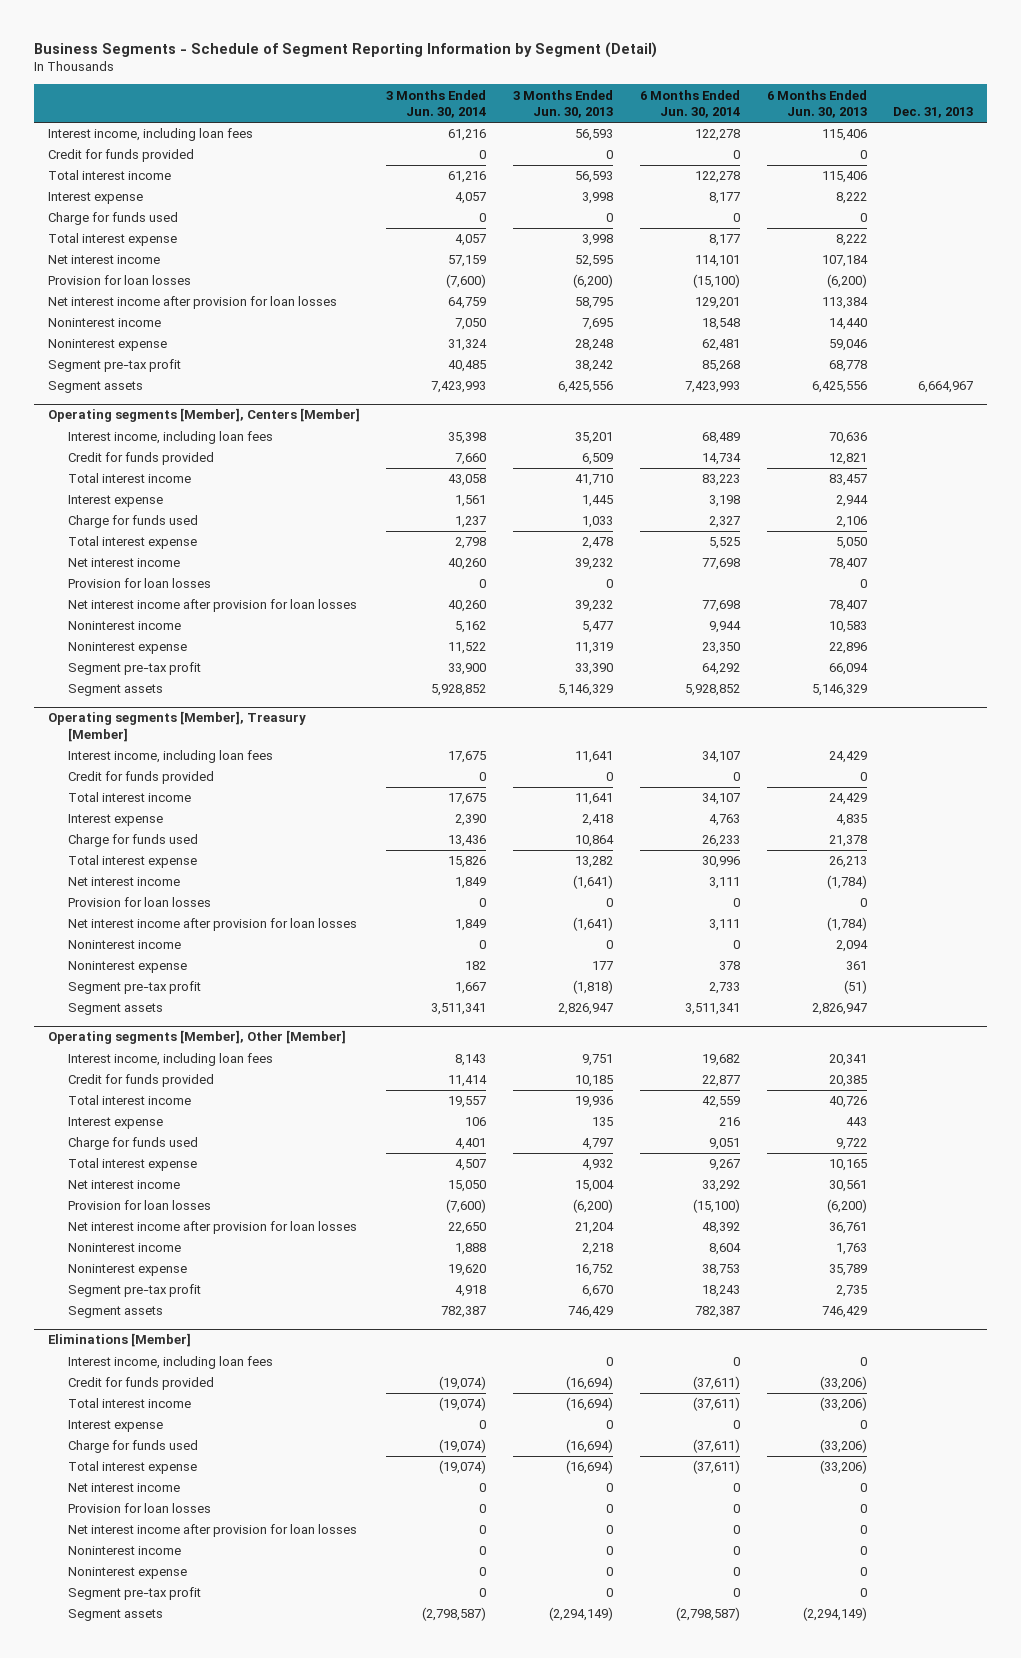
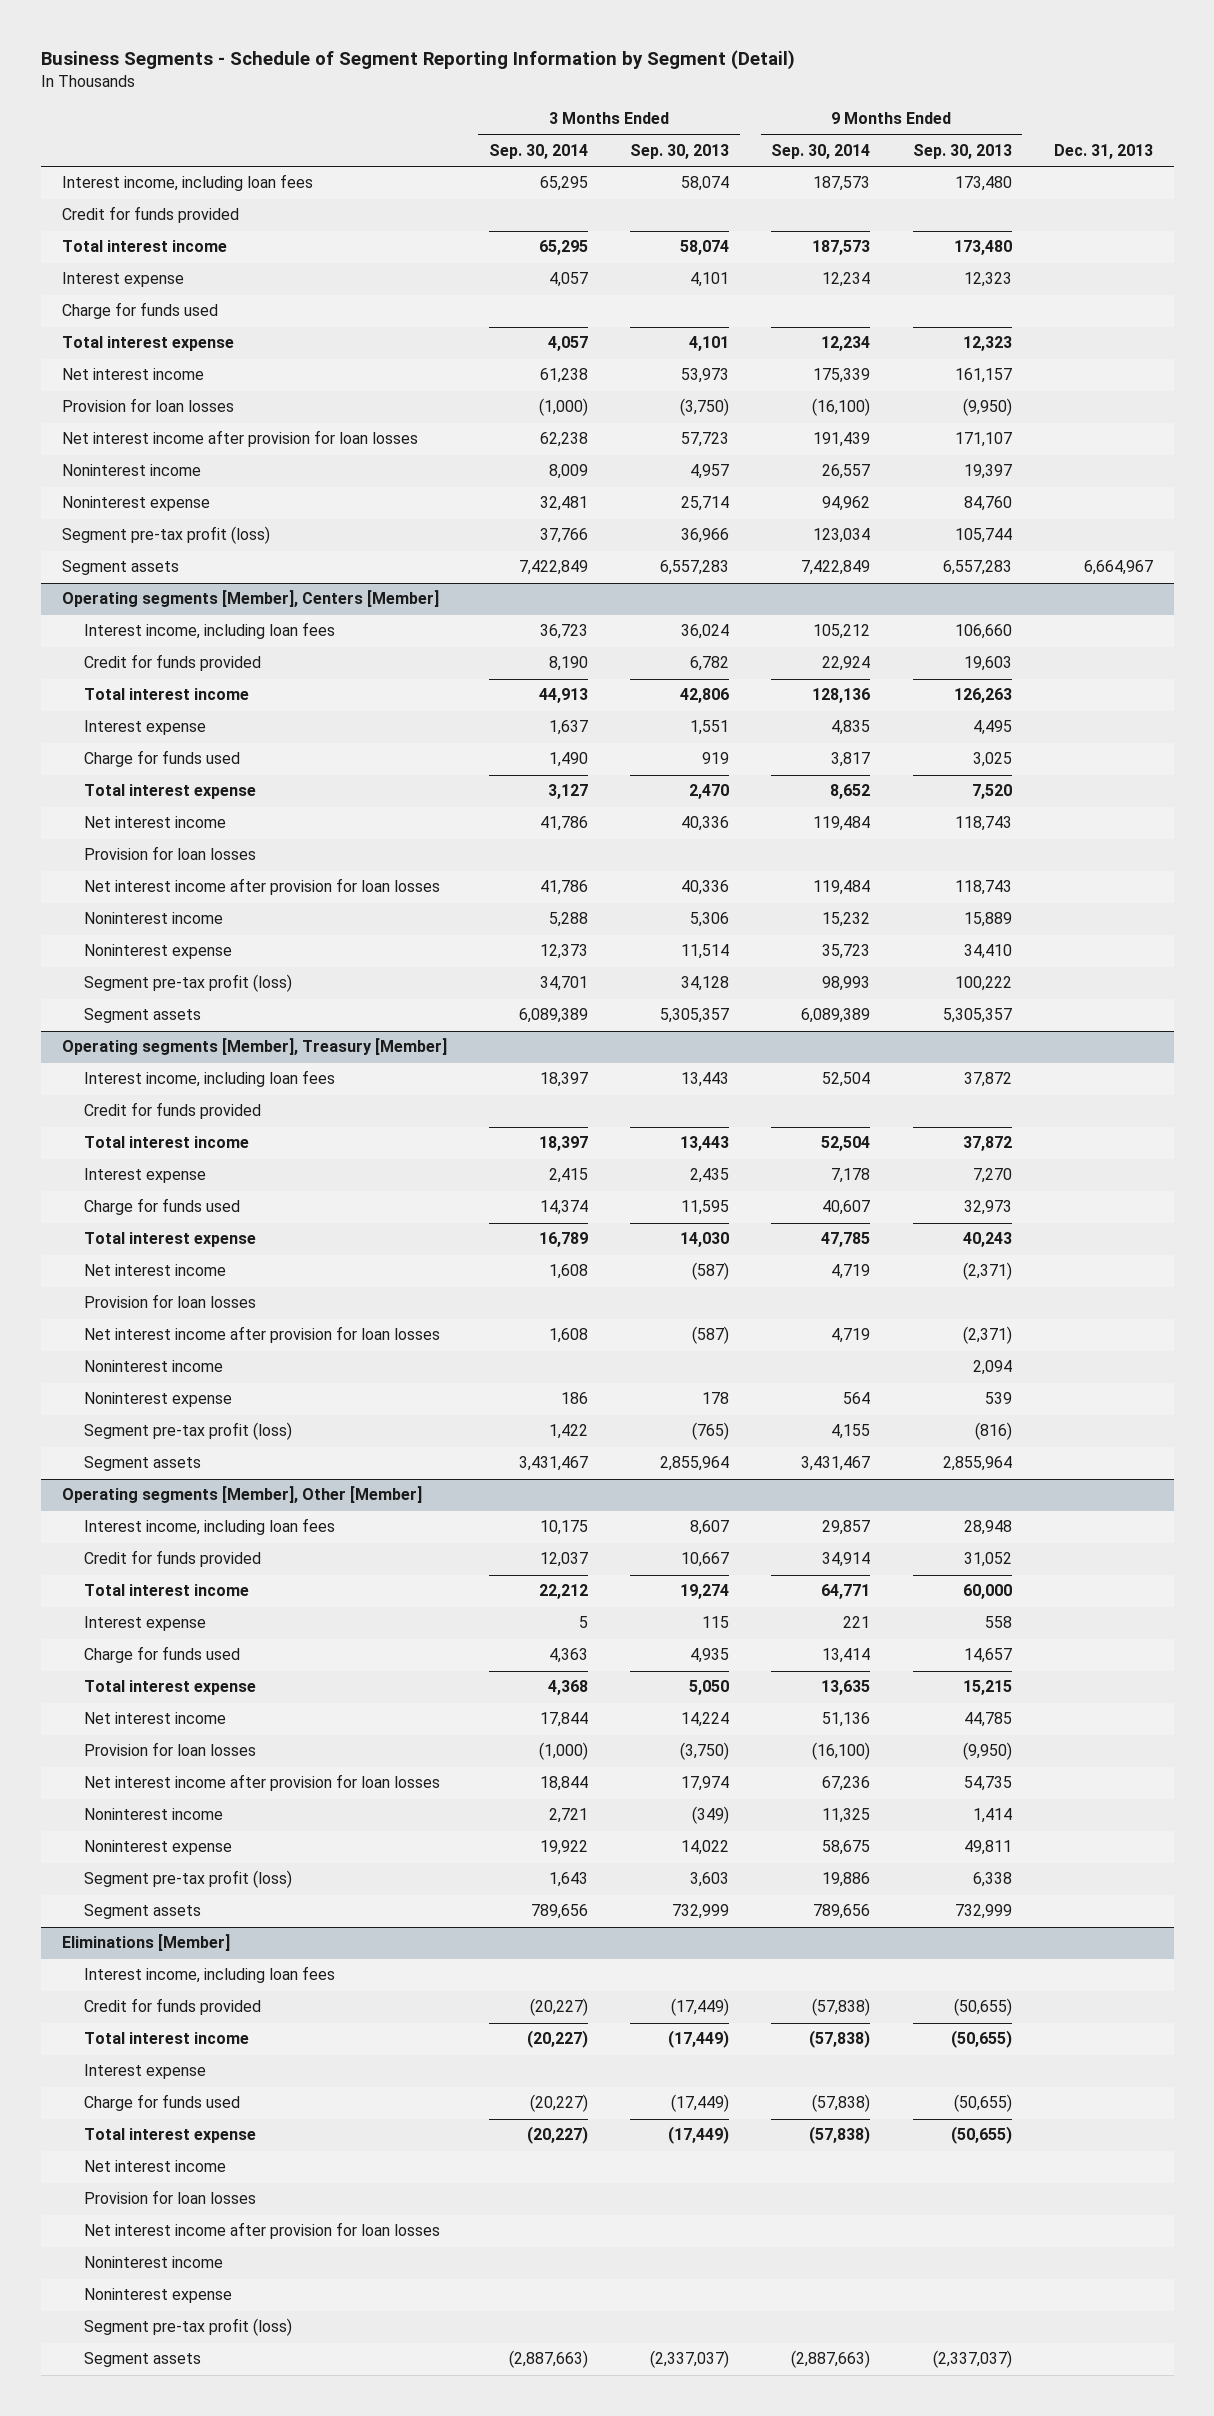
- | 3 Months Ended Jun. 30, 2014 | 3 Months Ended Jun. 30, 2013 | 6 Months Ended Jun. 30, 2014 | 6 Months Ended Jun. 30, 2013 | Dec. 31, 2013
+ | 3 Months Ended Sep. 30, 2014 | 3 Months Ended Sep. 30, 2013 | 9 Months Ended Sep. 30, 2014 | 9 Months Ended Sep. 30, 2013 | Dec. 31, 2013
- Segment pre-tax profit | 40,485 | 38,242 | 85,268 | 68,778 |
+ Segment pre-tax profit (loss) | 37,766 | 36,966 | 123,034 | 105,744 |
@ Operating segments [Member], Centers [Member]
- Segment pre-tax profit | 33,900 | 33,390 | 64,292 | 66,094 |
+ Segment pre-tax profit (loss) | 34,701 | 34,128 | 98,993 | 100,222 |
@ Operating segments [Member], Treasury [Member]
- Segment pre-tax profit | 1,667 | (1,818) | 2,733 | (51) |
+ Segment pre-tax profit (loss) | 1,422 | (765) | 4,155 | (816) |
@ Operating segments [Member], Other [Member]
- Segment pre-tax profit | 4,918 | 6,670 | 18,243 | 2,735 |
+ Segment pre-tax profit (loss) | 1,643 | 3,603 | 19,886 | 6,338 |
@ Eliminations [Member]
- Segment pre-tax profit | 0 | 0 | 0 | 0 |
+ Segment pre-tax profit (loss)

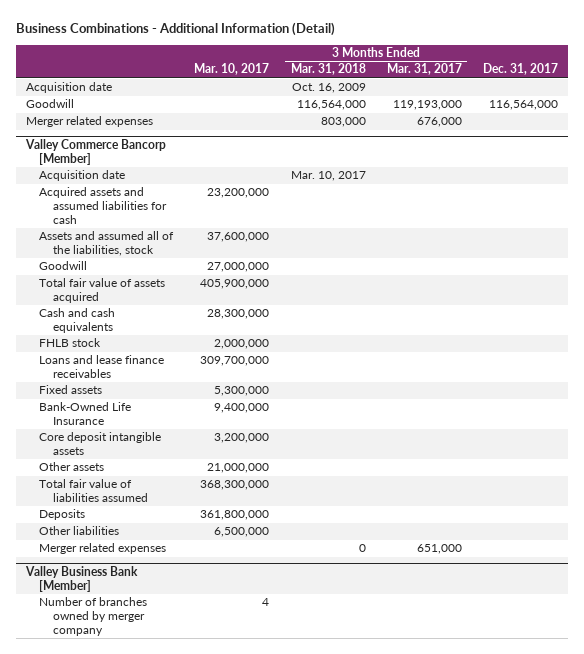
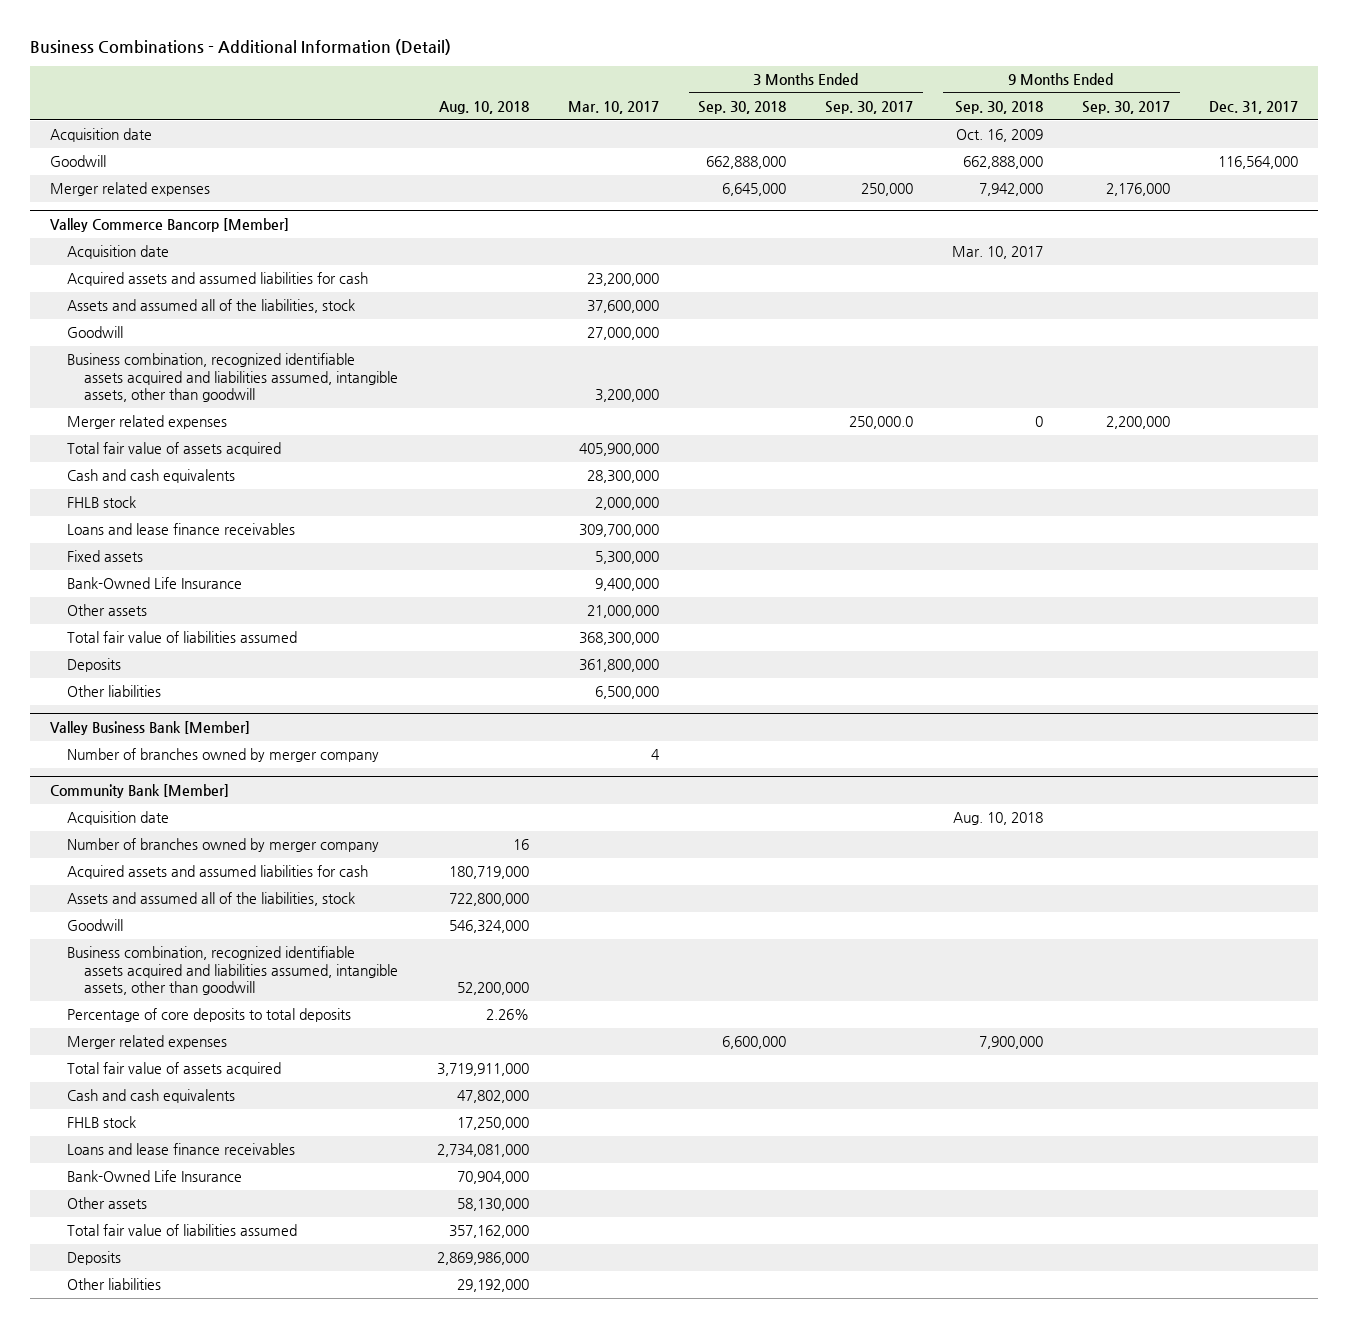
- | Mar. 10, 2017 | 3 Months Ended Mar. 31, 2018 | 3 Months Ended Mar. 31, 2017 | Dec. 31, 2017
+ | Aug. 10, 2018 | Mar. 10, 2017 | 3 Months Ended Sep. 30, 2018 | 3 Months Ended Sep. 30, 2017 | 9 Months Ended Sep. 30, 2018 | 9 Months Ended Sep. 30, 2017 | Dec. 31, 2017
@ Valley Commerce Bancorp [Member]
+ Business combination, recognized identifiable assets acquired and liabilities assumed, intangible assets, other than goodwill | | 3,200,000 | | | | |
moved up: Merger related expenses | | | | 250,000.0 | 0 | 2,200,000 |
- Core deposit intangible assets | 3,200,000 | | |
+ Community Bank [Member]
+ Acquisition date | | | | | Aug. 10, 2018 | |
+ Number of branches owned by merger company | 16 | | | | | |
+ Acquired assets and assumed liabilities for cash | 180,719,000 | | | | | |
+ Assets and assumed all of the liabilities, stock | 722,800,000 | | | | | |
+ Goodwill | 546,324,000 | | | | | |
+ Business combination, recognized identifiable assets acquired and liabilities assumed, intangible assets, other than goodwill | 52,200,000 | | | | | |
+ Percentage of core deposits to total deposits | 2.26% | | | | | |
+ Merger related expenses | | | 6,600,000 | | 7,900,000 | |
+ Total fair value of assets acquired | 3,719,911,000 | | | | | |
+ Cash and cash equivalents | 47,802,000 | | | | | |
+ FHLB stock | 17,250,000 | | | | | |
+ Loans and lease finance receivables | 2,734,081,000 | | | | | |
+ Bank-Owned Life Insurance | 70,904,000 | | | | | |
+ Other assets | 58,130,000 | | | | | |
+ Total fair value of liabilities assumed | 357,162,000 | | | | | |
+ Deposits | 2,869,986,000 | | | | | |
+ Other liabilities | 29,192,000 | | | | | |

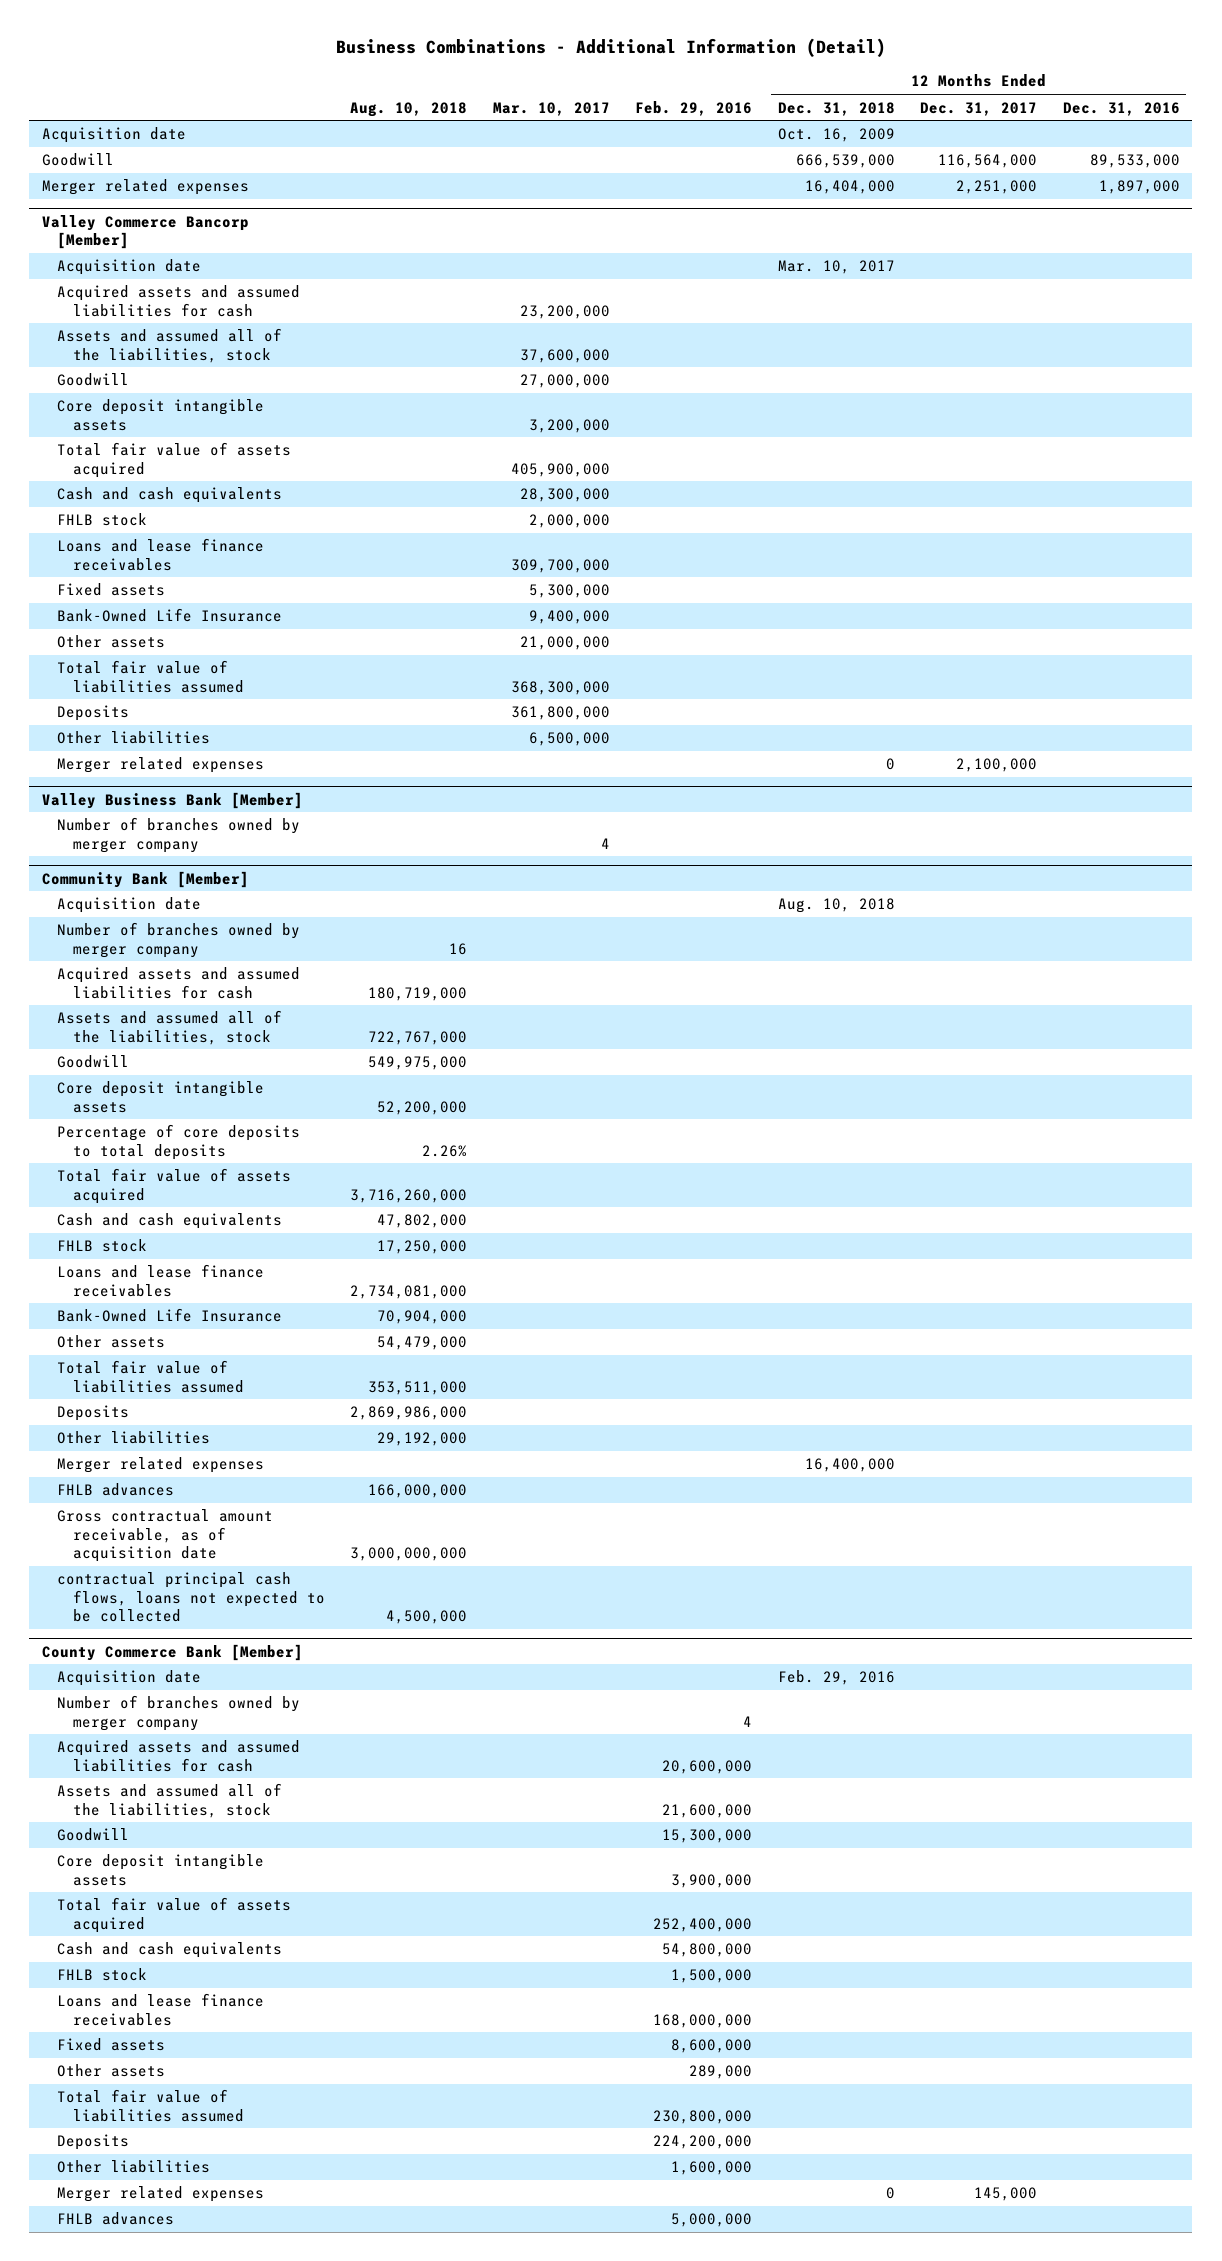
- | Aug. 10, 2018 | Mar. 10, 2017 | 3 Months Ended Sep. 30, 2018 | 3 Months Ended Sep. 30, 2017 | 9 Months Ended Sep. 30, 2018 | 9 Months Ended Sep. 30, 2017 | Dec. 31, 2017
+ | Aug. 10, 2018 | Mar. 10, 2017 | Feb. 29, 2016 | 12 Months Ended Dec. 31, 2018 | 12 Months Ended Dec. 31, 2017 | 12 Months Ended Dec. 31, 2016
@ Valley Commerce Bancorp [Member]
- Business combination, recognized identifiable assets acquired and liabilities assumed, intangible assets, other than goodwill | | 3,200,000 | | | | |
+ Core deposit intangible assets | | 3,200,000 | | | |
moved down: Merger related expenses | | | | 0 | 2,100,000 |
@ Community Bank [Member]
- Assets and assumed all of the liabilities, stock | 722,800,000 | | | | | |
- Goodwill | 546,324,000 | | | | | |
- Business combination, recognized identifiable assets acquired and liabilities assumed, intangible assets, other than goodwill | 52,200,000 | | | | | |
+ Assets and assumed all of the liabilities, stock | 722,767,000 | | | | |
+ Goodwill | 549,975,000 | | | | |
+ Core deposit intangible assets | 52,200,000 | | | | |
- Total fair value of assets acquired | 3,719,911,000 | | | | | |
+ Total fair value of assets acquired | 3,716,260,000 | | | | |
- Other assets | 58,130,000 | | | | | |
- Total fair value of liabilities assumed | 357,162,000 | | | | | |
+ Other assets | 54,479,000 | | | | |
+ Total fair value of liabilities assumed | 353,511,000 | | | | |
moved down: Merger related expenses | | | | 16,400,000 | |
+ FHLB advances | 166,000,000 | | | | |
+ Gross contractual amount receivable, as of acquisition date | 3,000,000,000 | | | | |
+ contractual principal cash flows, loans not expected to be collected | 4,500,000 | | | | |
+ County Commerce Bank [Member]
+ Acquisition date | | | | Feb. 29, 2016 | |
+ Number of branches owned by merger company | | | 4 | | |
+ Acquired assets and assumed liabilities for cash | | | 20,600,000 | | |
+ Assets and assumed all of the liabilities, stock | | | 21,600,000 | | |
+ Goodwill | | | 15,300,000 | | |
+ Core deposit intangible assets | | | 3,900,000 | | |
+ Total fair value of assets acquired | | | 252,400,000 | | |
+ Cash and cash equivalents | | | 54,800,000 | | |
+ FHLB stock | | | 1,500,000 | | |
+ Loans and lease finance receivables | | | 168,000,000 | | |
+ Fixed assets | | | 8,600,000 | | |
+ Other assets | | | 289,000 | | |
+ Total fair value of liabilities assumed | | | 230,800,000 | | |
+ Deposits | | | 224,200,000 | | |
+ Other liabilities | | | 1,600,000 | | |
+ Merger related expenses | | | | 0 | 145,000 |
+ FHLB advances | | | 5,000,000 | | |

